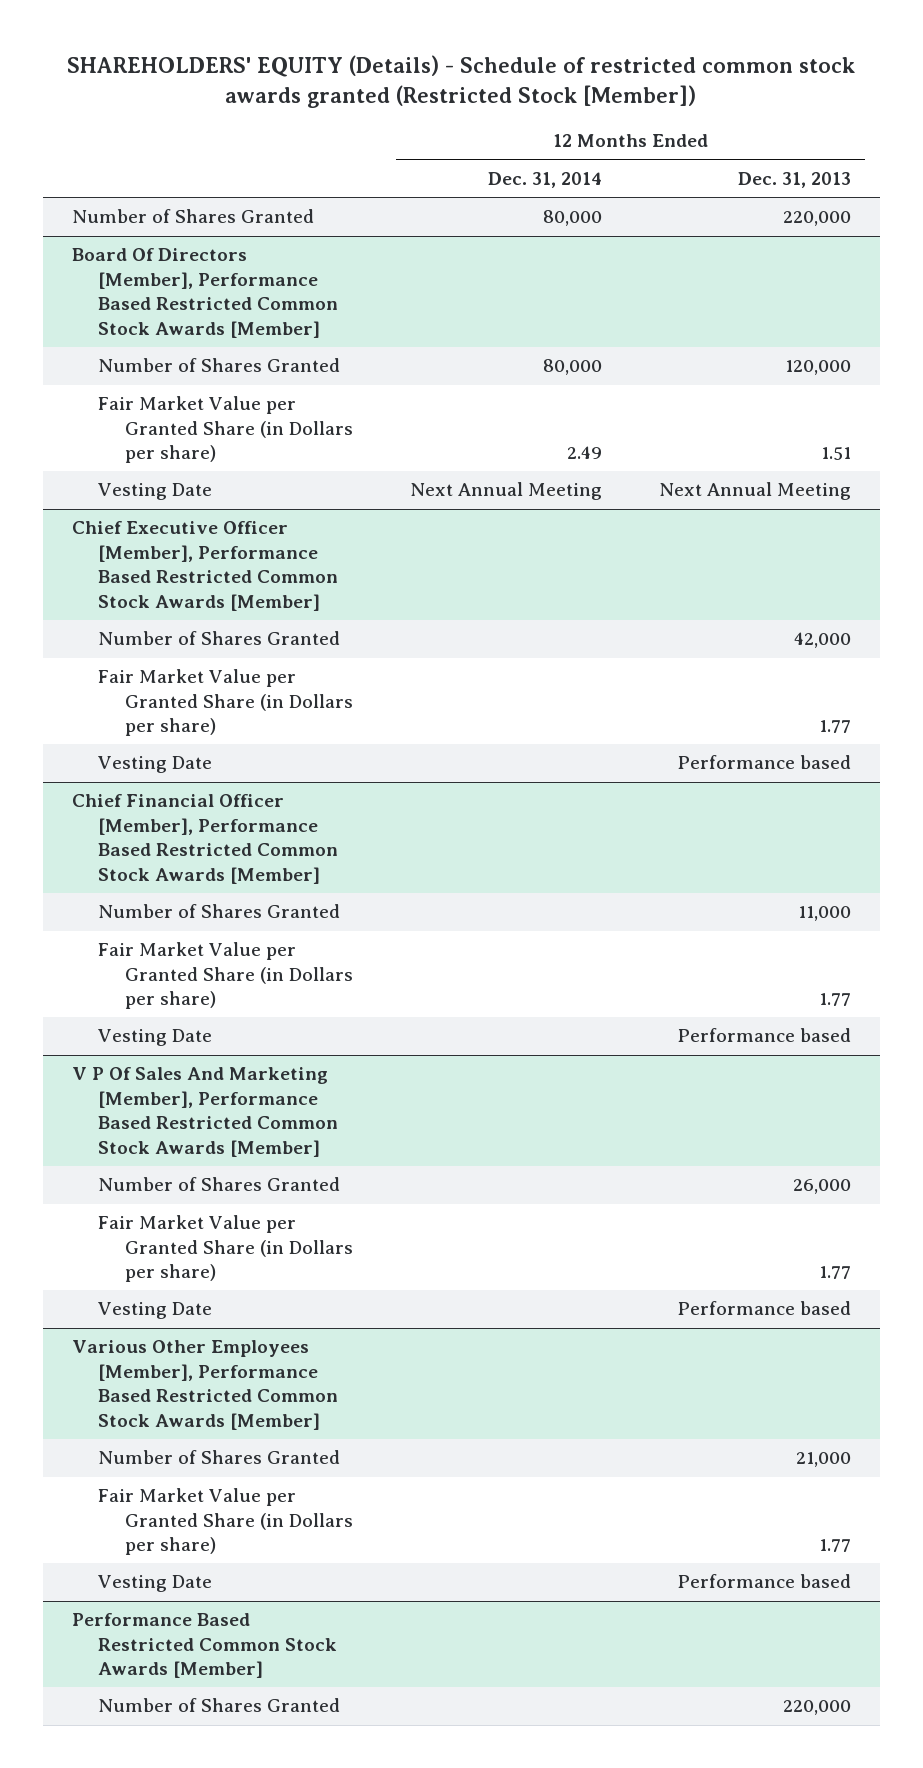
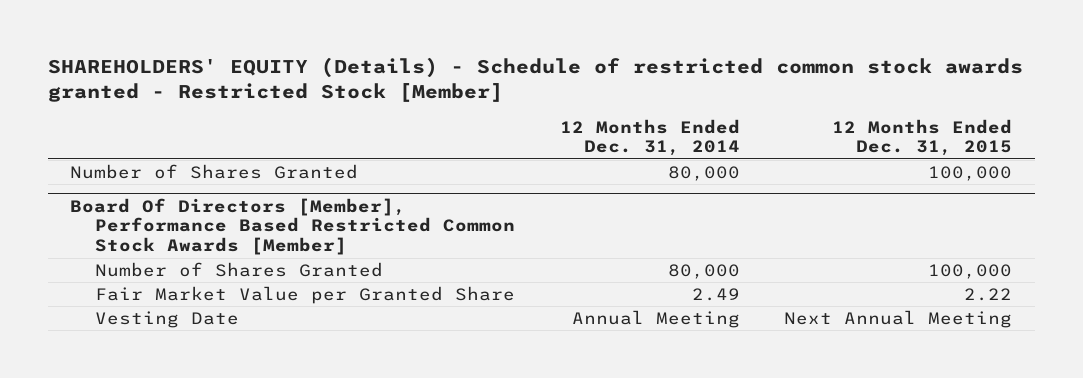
- SHAREHOLDERS' EQUITY (Details) - Schedule of restricted common stock awards granted (Restricted Stock [Member])
+ SHAREHOLDERS' EQUITY (Details) - Schedule of restricted common stock awards granted - Restricted Stock [Member]
- | 12 Months Ended Dec. 31, 2014 | 12 Months Ended Dec. 31, 2013
+ | 12 Months Ended Dec. 31, 2014 | 12 Months Ended Dec. 31, 2015
@ Board Of Directors [Member], Performance Based Restricted Common Stock Awards [Member]
- Fair Market Value per Granted Share (in Dollars per share) | 2.49 | 1.51
- Vesting Date | Next Annual Meeting | Next Annual Meeting
- Chief Executive Officer [Member], Performance Based Restricted Common Stock Awards [Member]
- Number of Shares Granted | | 42,000
- Fair Market Value per Granted Share (in Dollars per share) | | 1.77
- Vesting Date | | Performance based
- Chief Financial Officer [Member], Performance Based Restricted Common Stock Awards [Member]
- Number of Shares Granted | | 11,000
- Fair Market Value per Granted Share (in Dollars per share) | | 1.77
- Vesting Date | | Performance based
- V P Of Sales And Marketing [Member], Performance Based Restricted Common Stock Awards [Member]
- Number of Shares Granted | | 26,000
- Fair Market Value per Granted Share (in Dollars per share) | | 1.77
- Vesting Date | | Performance based
- Various Other Employees [Member], Performance Based Restricted Common Stock Awards [Member]
- Number of Shares Granted | | 21,000
- Fair Market Value per Granted Share (in Dollars per share) | | 1.77
- Vesting Date | | Performance based
- Performance Based Restricted Common Stock Awards [Member]
- Number of Shares Granted | | 220,000
@ Board Of Directors [Member], Performance Based Restricted Common Stock Awards [Member]
+ Fair Market Value per Granted Share | 2.49 | 2.22
+ Vesting Date | Annual Meeting | Next Annual Meeting

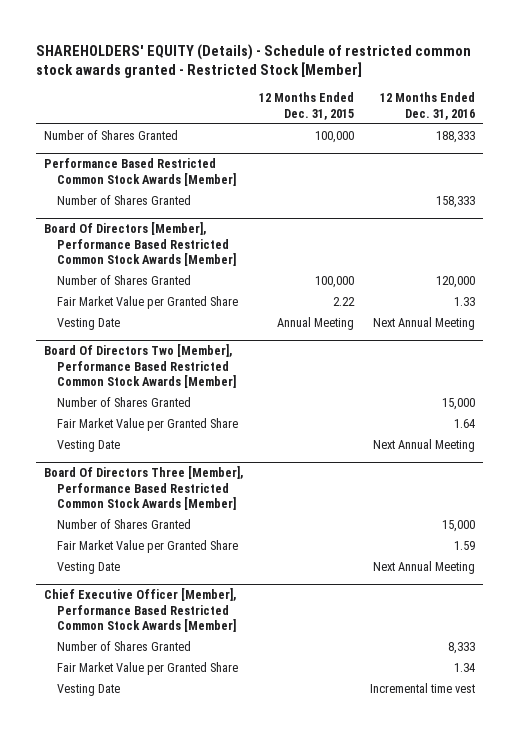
- | 12 Months Ended Dec. 31, 2014 | 12 Months Ended Dec. 31, 2015
+ | 12 Months Ended Dec. 31, 2015 | 12 Months Ended Dec. 31, 2016
+ Performance Based Restricted Common Stock Awards [Member]
+ Number of Shares Granted | | 158,333
@ Board Of Directors [Member], Performance Based Restricted Common Stock Awards [Member]
- Vesting Date | Annual Meeting | Next Annual Meeting
+ Vesting Date | Annual Meeting | Next Annual Meeting
+ Board Of Directors Two [Member], Performance Based Restricted Common Stock Awards [Member]
+ Number of Shares Granted | | 15,000
+ Fair Market Value per Granted Share | | 1.64
+ Vesting Date | | Next Annual Meeting
+ Board Of Directors Three [Member], Performance Based Restricted Common Stock Awards [Member]
+ Number of Shares Granted | | 15,000
+ Fair Market Value per Granted Share | | 1.59
+ Vesting Date | | Next Annual Meeting
+ Chief Executive Officer [Member], Performance Based Restricted Common Stock Awards [Member]
+ Number of Shares Granted | | 8,333
+ Fair Market Value per Granted Share | | 1.34
+ Vesting Date | | Incremental time vest

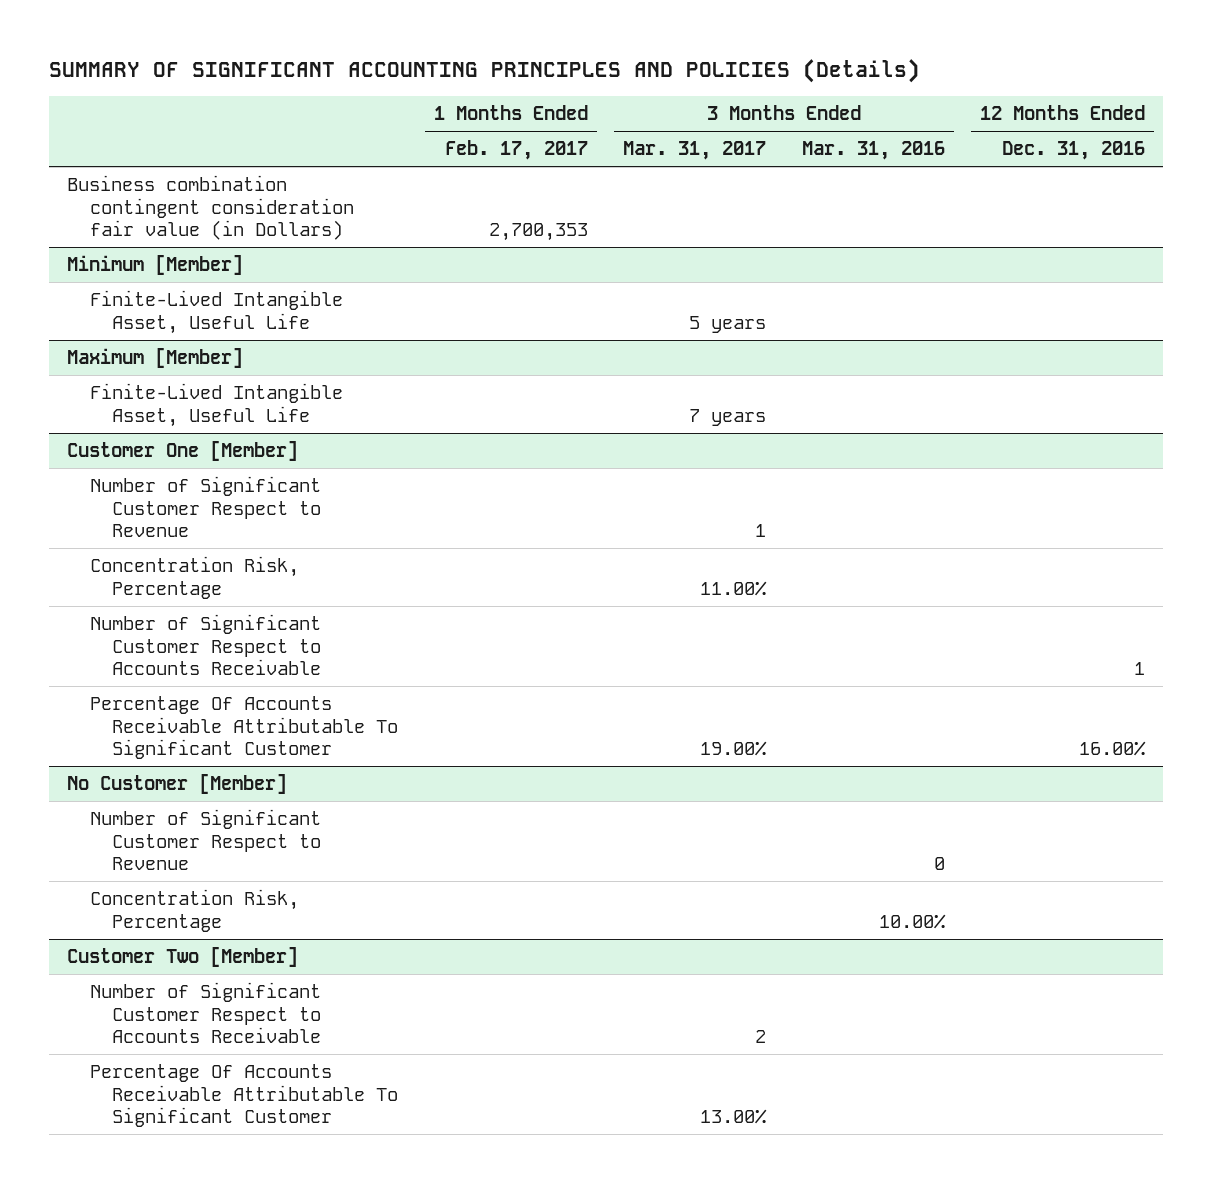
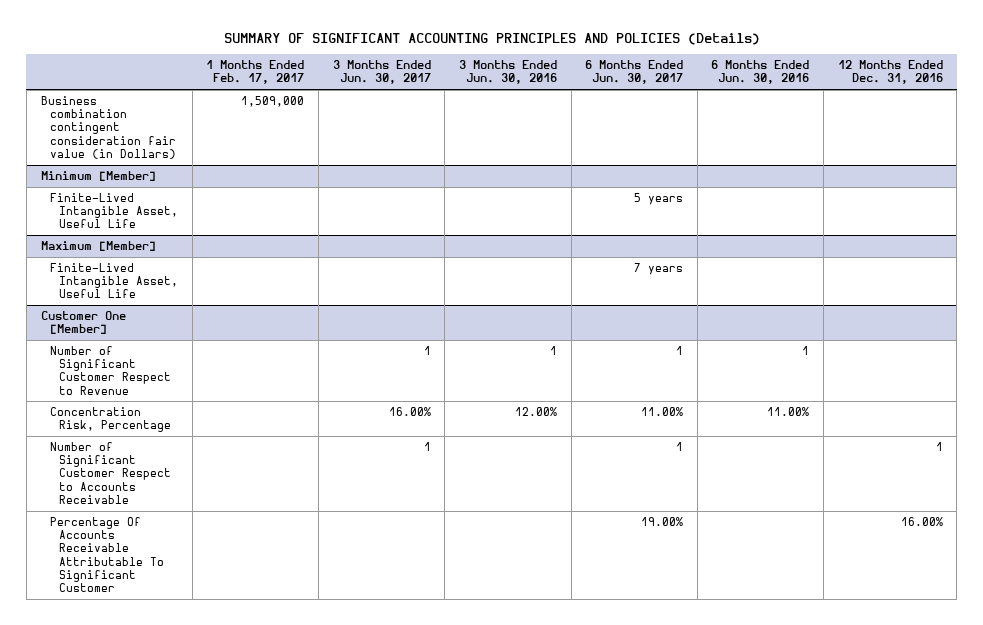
- | 1 Months Ended Feb. 17, 2017 | 3 Months Ended Mar. 31, 2017 | 3 Months Ended Mar. 31, 2016 | 12 Months Ended Dec. 31, 2016
+ | 1 Months Ended Feb. 17, 2017 | 3 Months Ended Jun. 30, 2017 | 3 Months Ended Jun. 30, 2016 | 6 Months Ended Jun. 30, 2017 | 6 Months Ended Jun. 30, 2016 | 12 Months Ended Dec. 31, 2016
- Business combination contingent consideration fair value (in Dollars) | 2,700,353 | | |
+ Business combination contingent consideration fair value (in Dollars) | 1,509,000 | | | | |
- No Customer [Member]
- Number of Significant Customer Respect to Revenue | | | 0 |
- Concentration Risk, Percentage | | | 10.00% |
- Customer Two [Member]
- Number of Significant Customer Respect to Accounts Receivable | | 2 | |
- Percentage Of Accounts Receivable Attributable To Significant Customer | | 13.00% | |

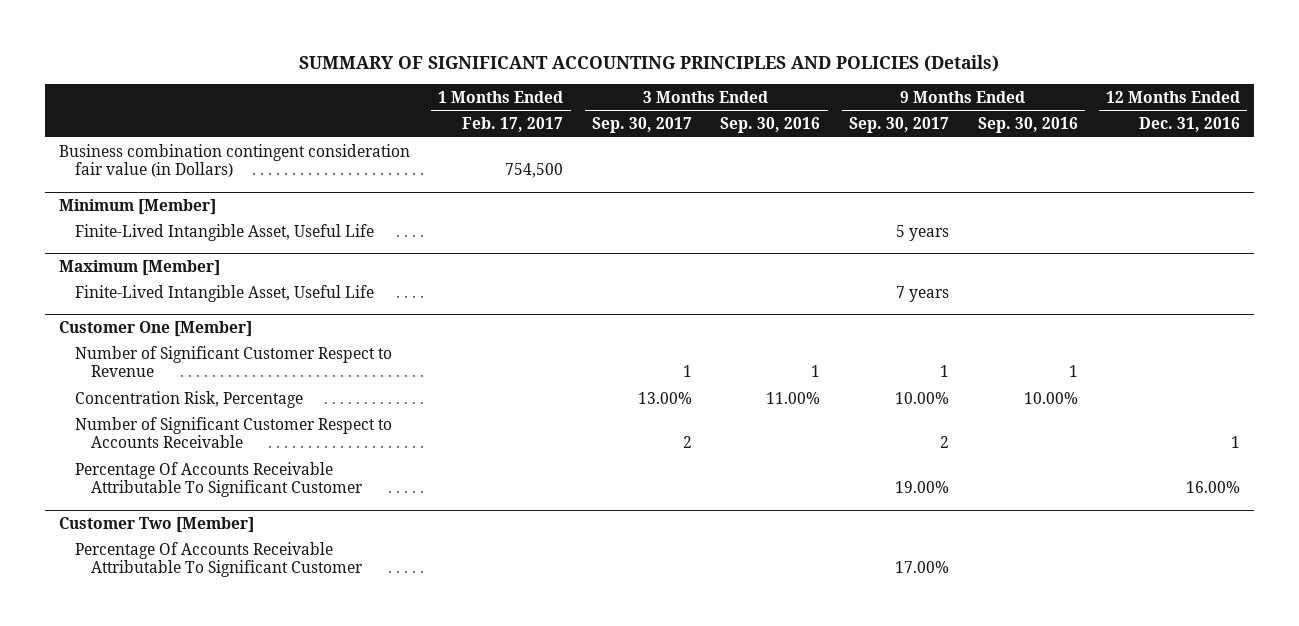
- | 1 Months Ended Feb. 17, 2017 | 3 Months Ended Jun. 30, 2017 | 3 Months Ended Jun. 30, 2016 | 6 Months Ended Jun. 30, 2017 | 6 Months Ended Jun. 30, 2016 | 12 Months Ended Dec. 31, 2016
+ | 1 Months Ended Feb. 17, 2017 | 3 Months Ended Sep. 30, 2017 | 3 Months Ended Sep. 30, 2016 | 9 Months Ended Sep. 30, 2017 | 9 Months Ended Sep. 30, 2016 | 12 Months Ended Dec. 31, 2016
- Business combination contingent consideration fair value (in Dollars) | 1,509,000 | | | | |
+ Business combination contingent consideration fair value (in Dollars) | 754,500 | | | | |
+ Customer Two [Member]
+ Percentage Of Accounts Receivable Attributable To Significant Customer | | | | 17.00% | |

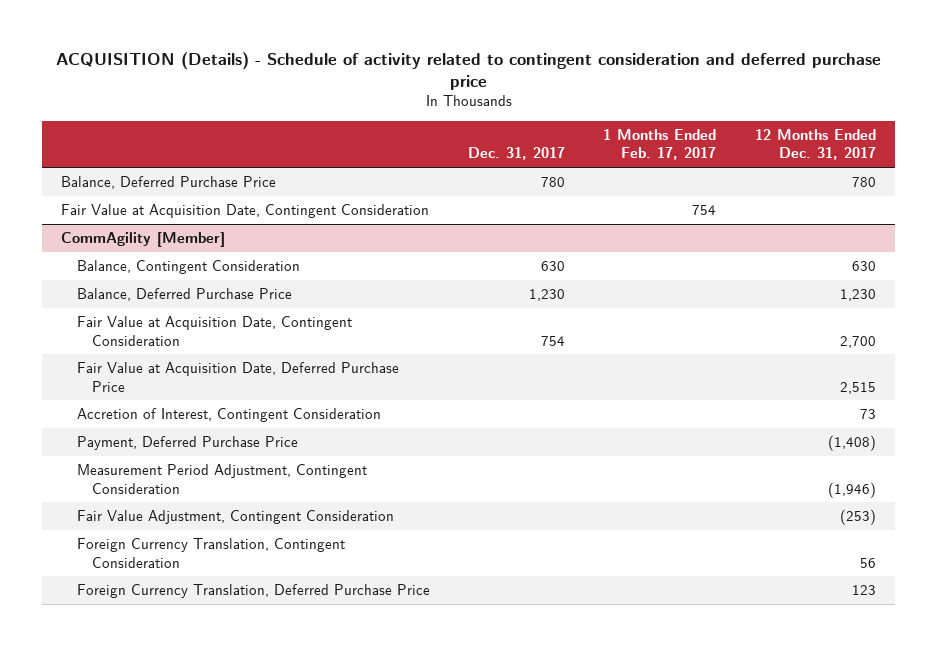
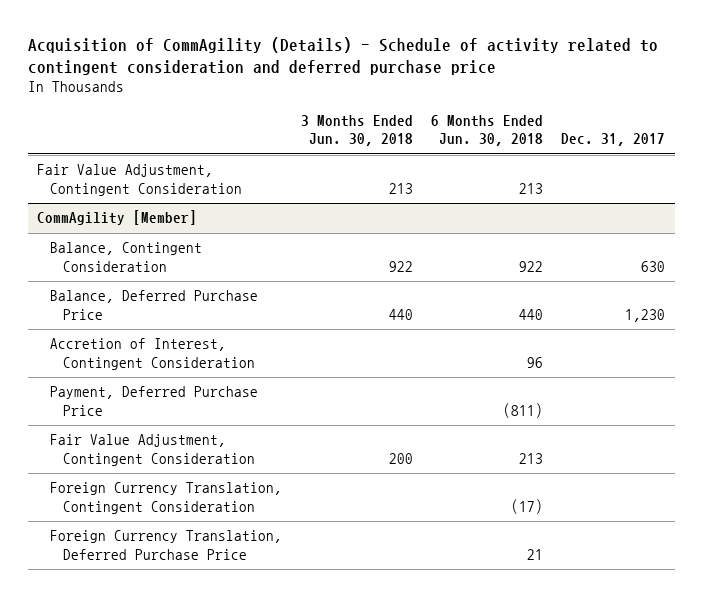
- ACQUISITION (Details) - Schedule of activity related to contingent consideration and deferred purchase price
+ Acquisition of CommAgility (Details) - Schedule of activity related to contingent consideration and deferred purchase price
- | Dec. 31, 2017 | 1 Months Ended Feb. 17, 2017 | 12 Months Ended Dec. 31, 2017
+ | 3 Months Ended Jun. 30, 2018 | 6 Months Ended Jun. 30, 2018 | Dec. 31, 2017
- Balance, Deferred Purchase Price | 780 | | 780
- Fair Value at Acquisition Date, Contingent Consideration | | 754 |
+ Fair Value Adjustment, Contingent Consideration | 213 | 213 |
@ CommAgility [Member]
- Fair Value at Acquisition Date, Contingent Consideration | 754 | | 2,700
- Fair Value at Acquisition Date, Deferred Purchase Price | | | 2,515
- Measurement Period Adjustment, Contingent Consideration | | | (1,946)

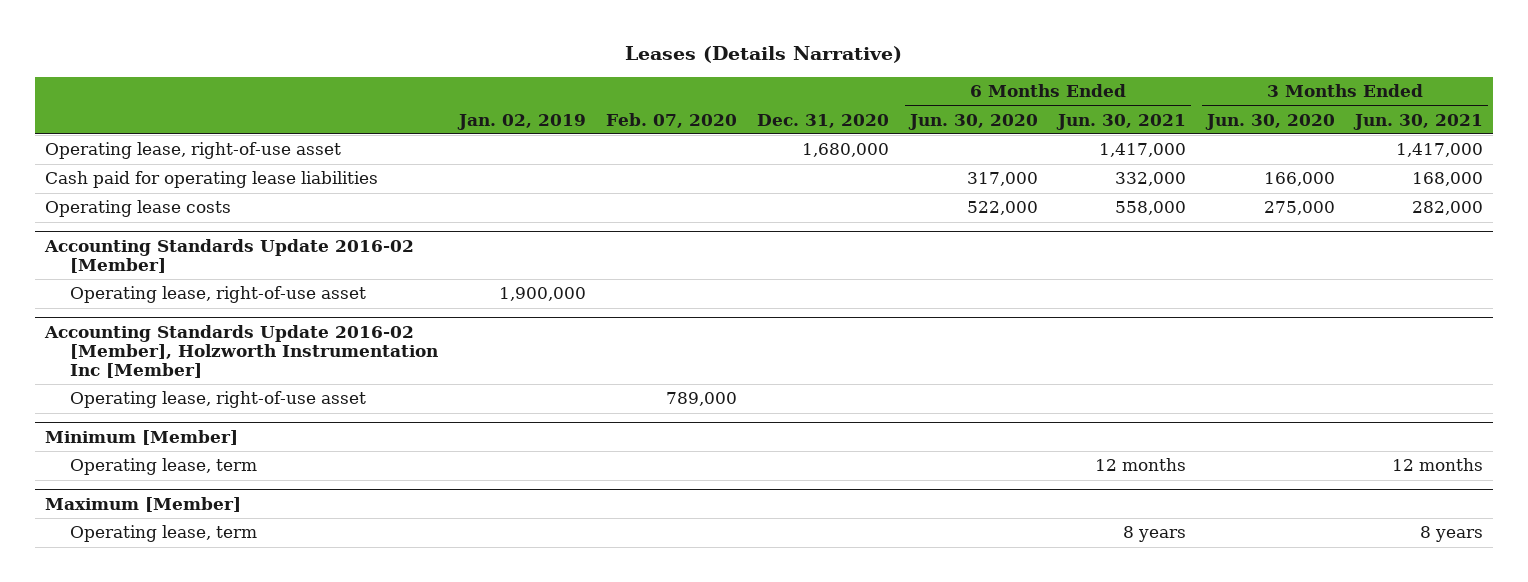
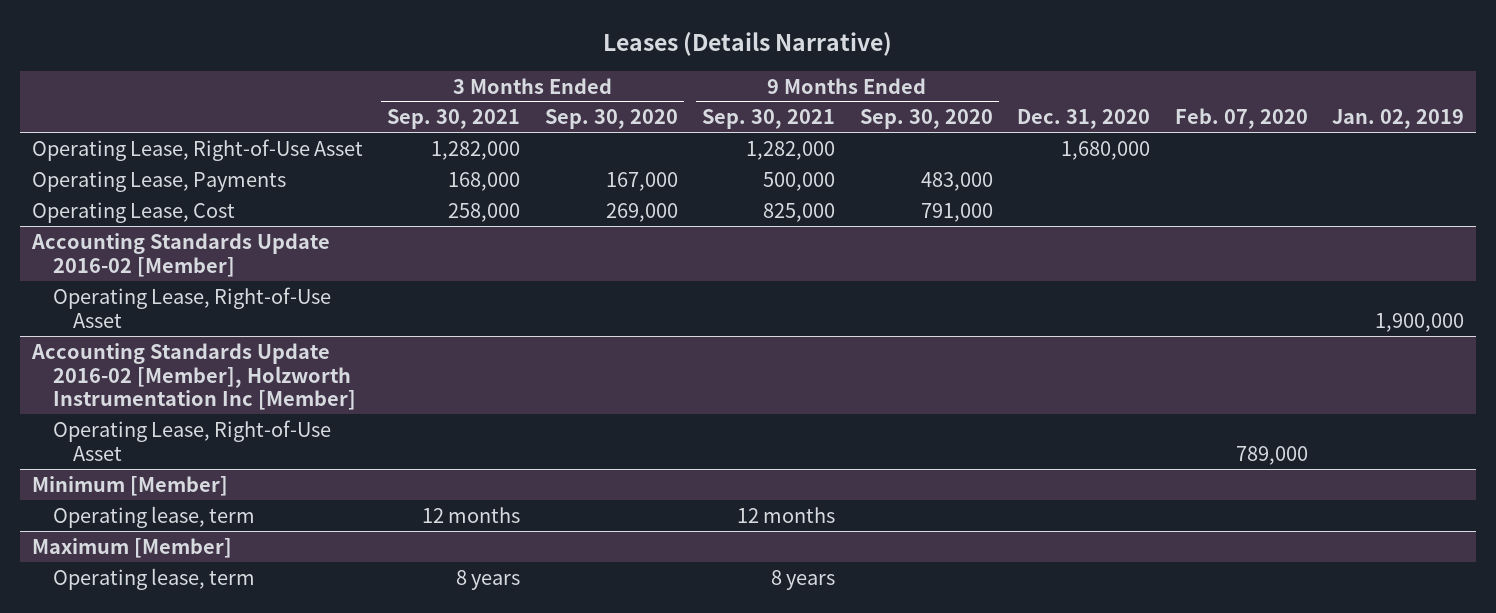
- | Jan. 02, 2019 | Feb. 07, 2020 | Dec. 31, 2020 | 6 Months Ended Jun. 30, 2020 | 6 Months Ended Jun. 30, 2021 | 3 Months Ended Jun. 30, 2020 | 3 Months Ended Jun. 30, 2021
+ | 3 Months Ended Sep. 30, 2021 | 3 Months Ended Sep. 30, 2020 | 9 Months Ended Sep. 30, 2021 | 9 Months Ended Sep. 30, 2020 | Dec. 31, 2020 | Feb. 07, 2020 | Jan. 02, 2019
- Operating lease, right-of-use asset | | | 1,680,000 | | 1,417,000 | | 1,417,000
- Cash paid for operating lease liabilities | | | | 317,000 | 332,000 | 166,000 | 168,000
- Operating lease costs | | | | 522,000 | 558,000 | 275,000 | 282,000
+ Operating Lease, Right-of-Use Asset | 1,282,000 | | 1,282,000 | | 1,680,000 | |
+ Operating Lease, Payments | 168,000 | 167,000 | 500,000 | 483,000 | | |
+ Operating Lease, Cost | 258,000 | 269,000 | 825,000 | 791,000 | | |
@ Accounting Standards Update 2016-02 [Member]
- Operating lease, right-of-use asset | 1,900,000 | | | | | |
+ Operating Lease, Right-of-Use Asset | | | | | | | 1,900,000
@ Accounting Standards Update 2016-02 [Member], Holzworth Instrumentation Inc [Member]
- Operating lease, right-of-use asset | | 789,000 | | | | |
+ Operating Lease, Right-of-Use Asset | | | | | | 789,000 |

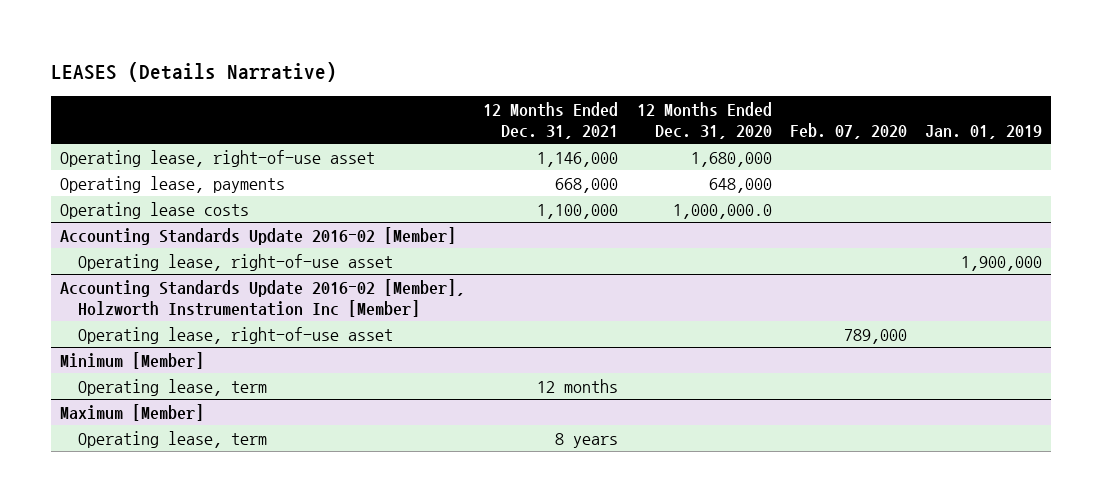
- Leases (Details Narrative)
+ LEASES (Details Narrative)
- | 3 Months Ended Sep. 30, 2021 | 3 Months Ended Sep. 30, 2020 | 9 Months Ended Sep. 30, 2021 | 9 Months Ended Sep. 30, 2020 | Dec. 31, 2020 | Feb. 07, 2020 | Jan. 02, 2019
+ | 12 Months Ended Dec. 31, 2021 | 12 Months Ended Dec. 31, 2020 | Feb. 07, 2020 | Jan. 01, 2019
- Operating Lease, Right-of-Use Asset | 1,282,000 | | 1,282,000 | | 1,680,000 | |
- Operating Lease, Payments | 168,000 | 167,000 | 500,000 | 483,000 | | |
- Operating Lease, Cost | 258,000 | 269,000 | 825,000 | 791,000 | | |
+ Operating lease, right-of-use asset | 1,146,000 | 1,680,000 | |
+ Operating lease, payments | 668,000 | 648,000 | |
+ Operating lease costs | 1,100,000 | 1,000,000.0 | |
@ Accounting Standards Update 2016-02 [Member]
- Operating Lease, Right-of-Use Asset | | | | | | | 1,900,000
+ Operating lease, right-of-use asset | | | | 1,900,000
@ Accounting Standards Update 2016-02 [Member], Holzworth Instrumentation Inc [Member]
- Operating Lease, Right-of-Use Asset | | | | | | 789,000 |
+ Operating lease, right-of-use asset | | | 789,000 |

